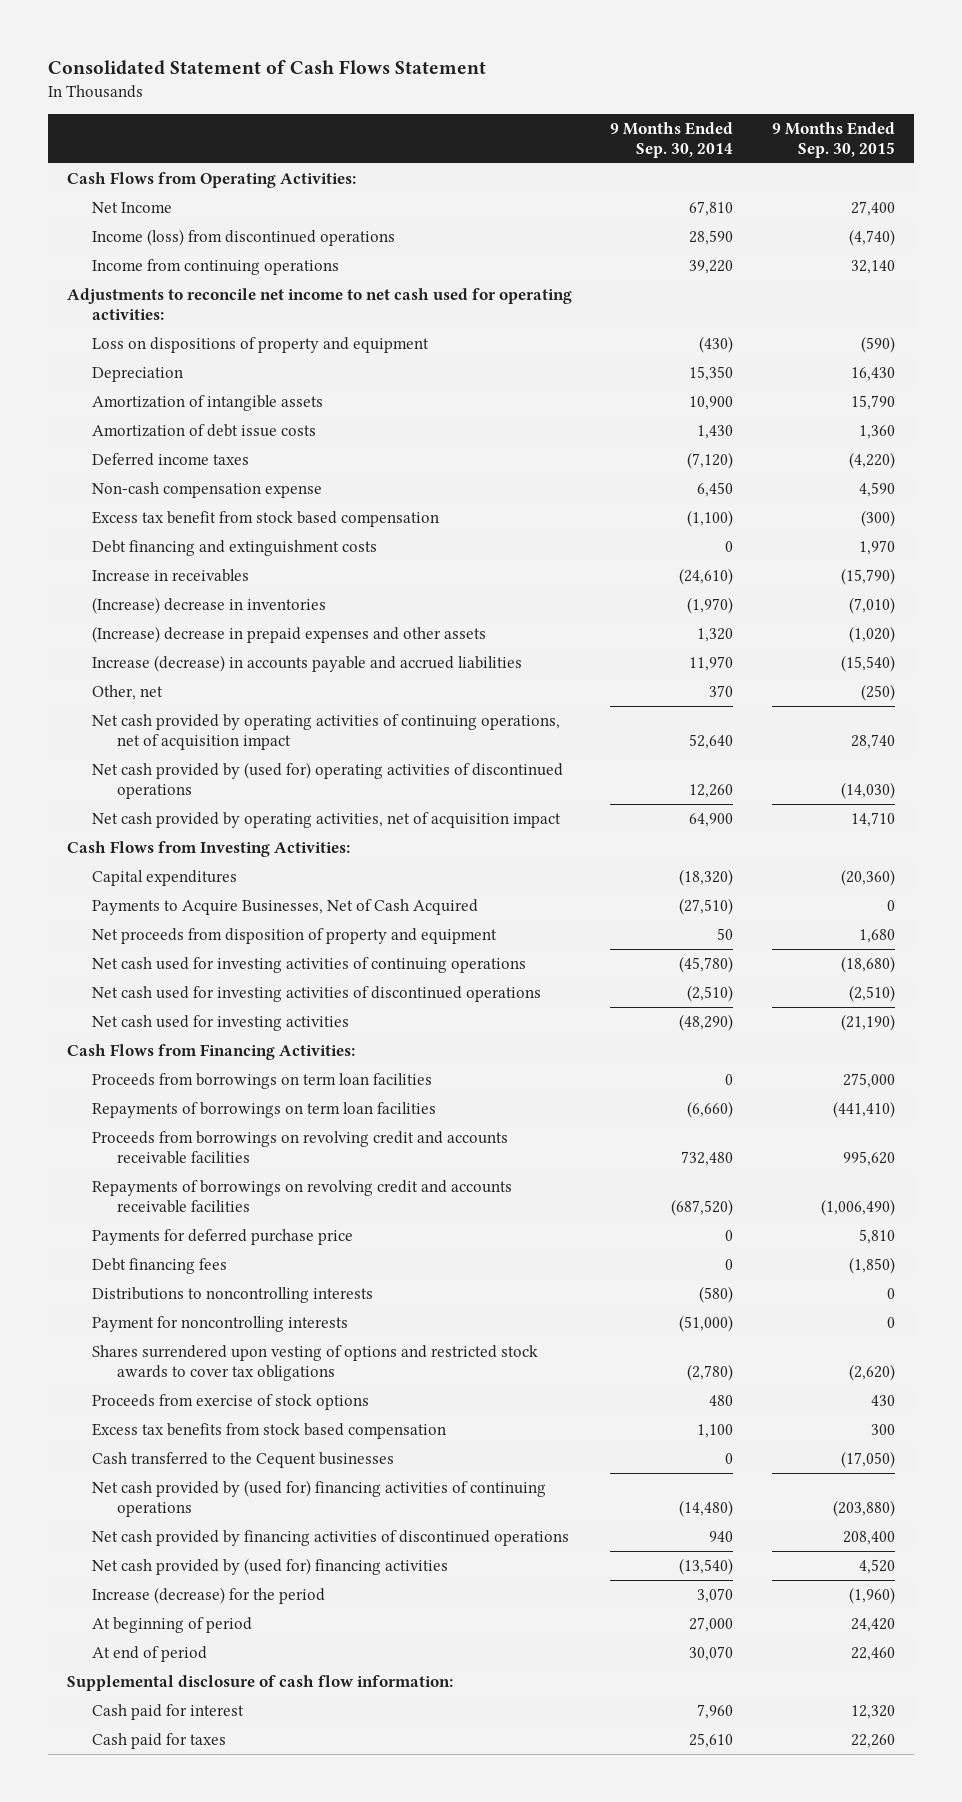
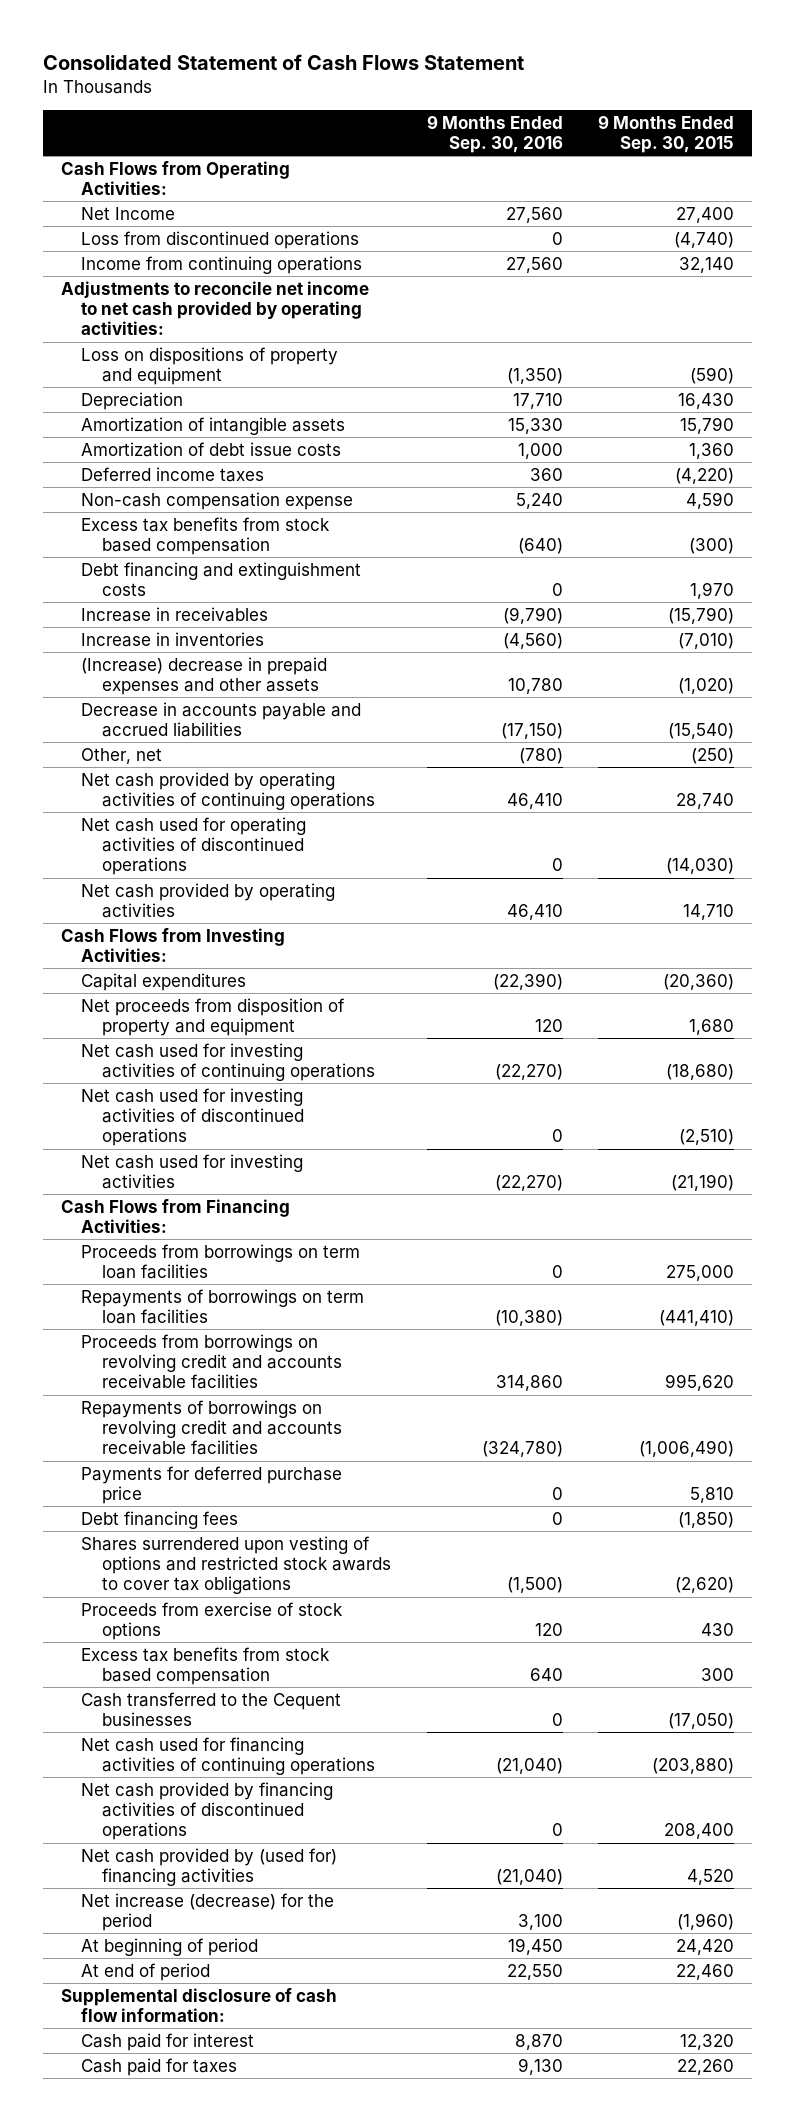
- | 9 Months Ended Sep. 30, 2014 | 9 Months Ended Sep. 30, 2015
+ | 9 Months Ended Sep. 30, 2016 | 9 Months Ended Sep. 30, 2015
- Income (loss) from discontinued operations | 28,590 | (4,740)
+ Loss from discontinued operations | 0 | (4,740)
- Adjustments to reconcile net income to net cash used for operating activities:
+ Adjustments to reconcile net income to net cash provided by operating activities:
- Excess tax benefit from stock based compensation | (1,100) | (300)
+ Excess tax benefits from stock based compensation | (640) | (300)
- (Increase) decrease in inventories | (1,970) | (7,010)
+ Increase in inventories | (4,560) | (7,010)
- Increase (decrease) in accounts payable and accrued liabilities | 11,970 | (15,540)
+ Decrease in accounts payable and accrued liabilities | (17,150) | (15,540)
- Net cash provided by operating activities of continuing operations, net of acquisition impact | 52,640 | 28,740
- Net cash provided by (used for) operating activities of discontinued operations | 12,260 | (14,030)
- Net cash provided by operating activities, net of acquisition impact | 64,900 | 14,710
+ Net cash provided by operating activities of continuing operations | 46,410 | 28,740
+ Net cash used for operating activities of discontinued operations | 0 | (14,030)
+ Net cash provided by operating activities | 46,410 | 14,710
- Payments to Acquire Businesses, Net of Cash Acquired | (27,510) | 0
- Distributions to noncontrolling interests | (580) | 0
- Payment for noncontrolling interests | (51,000) | 0
- Net cash provided by (used for) financing activities of continuing operations | (14,480) | (203,880)
+ Net cash used for financing activities of continuing operations | (21,040) | (203,880)
- Increase (decrease) for the period | 3,070 | (1,960)
+ Net increase (decrease) for the period | 3,100 | (1,960)

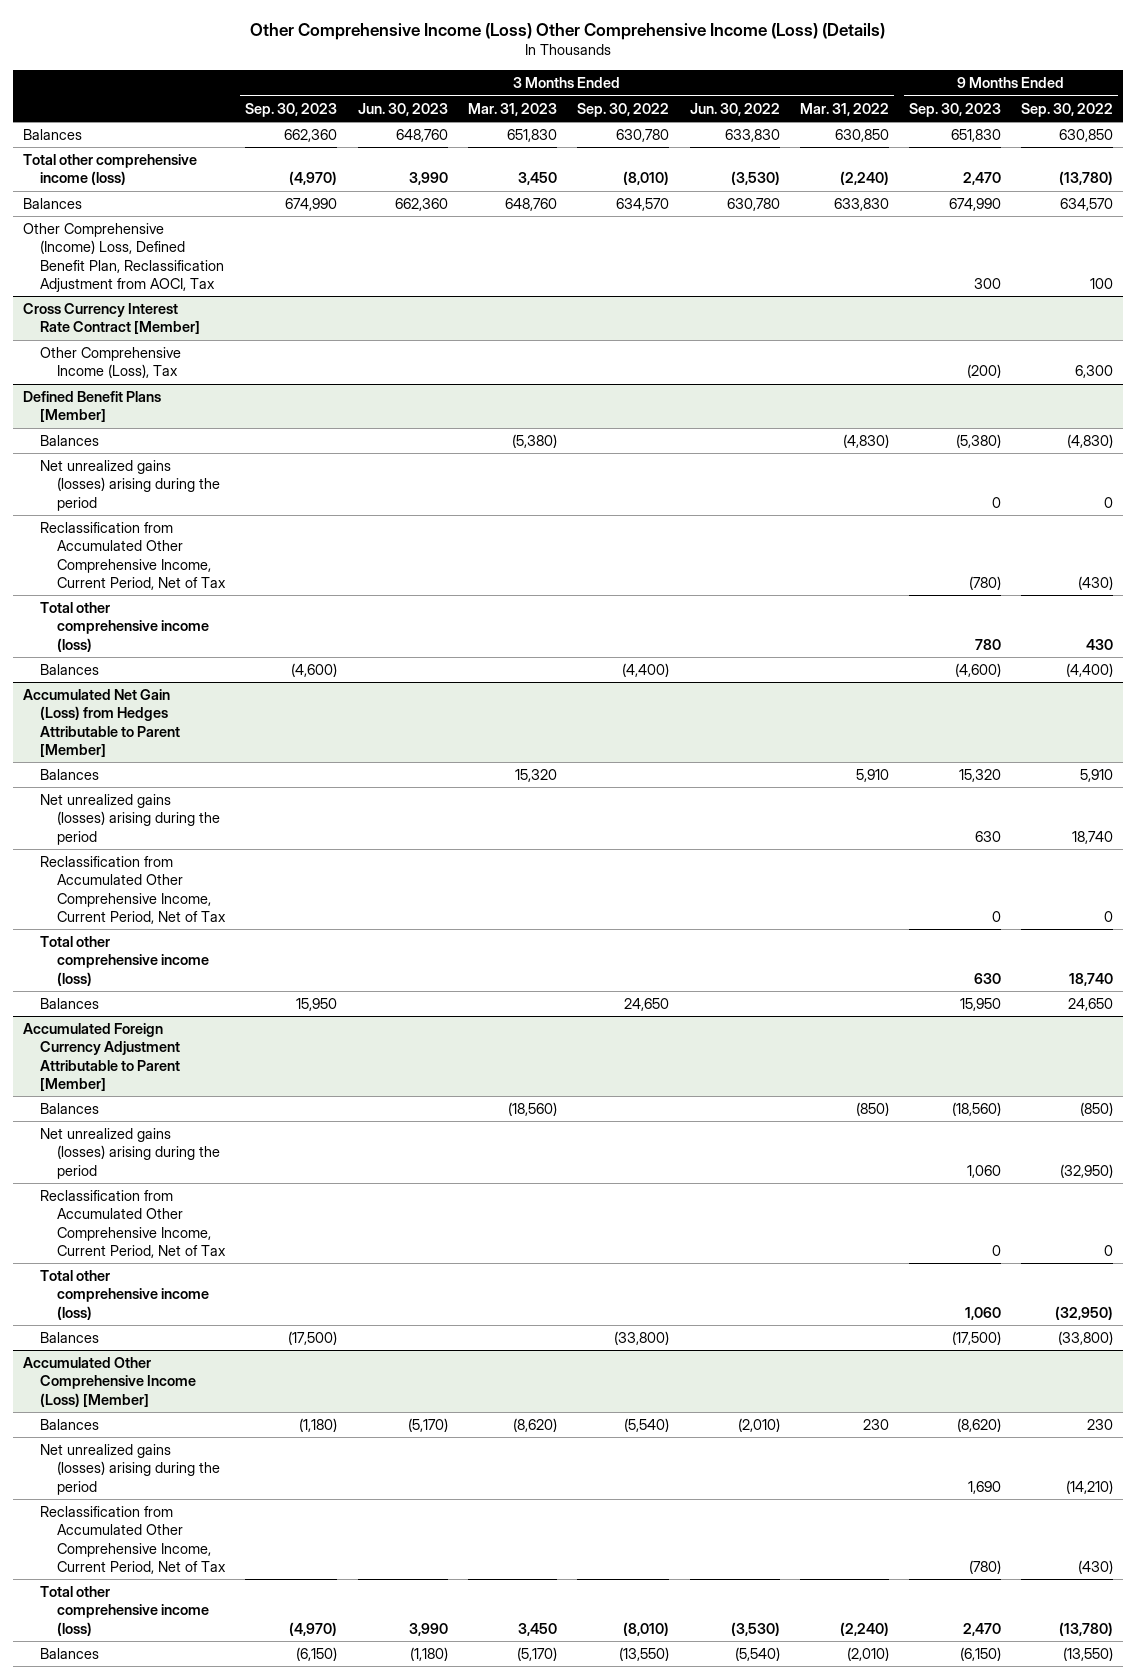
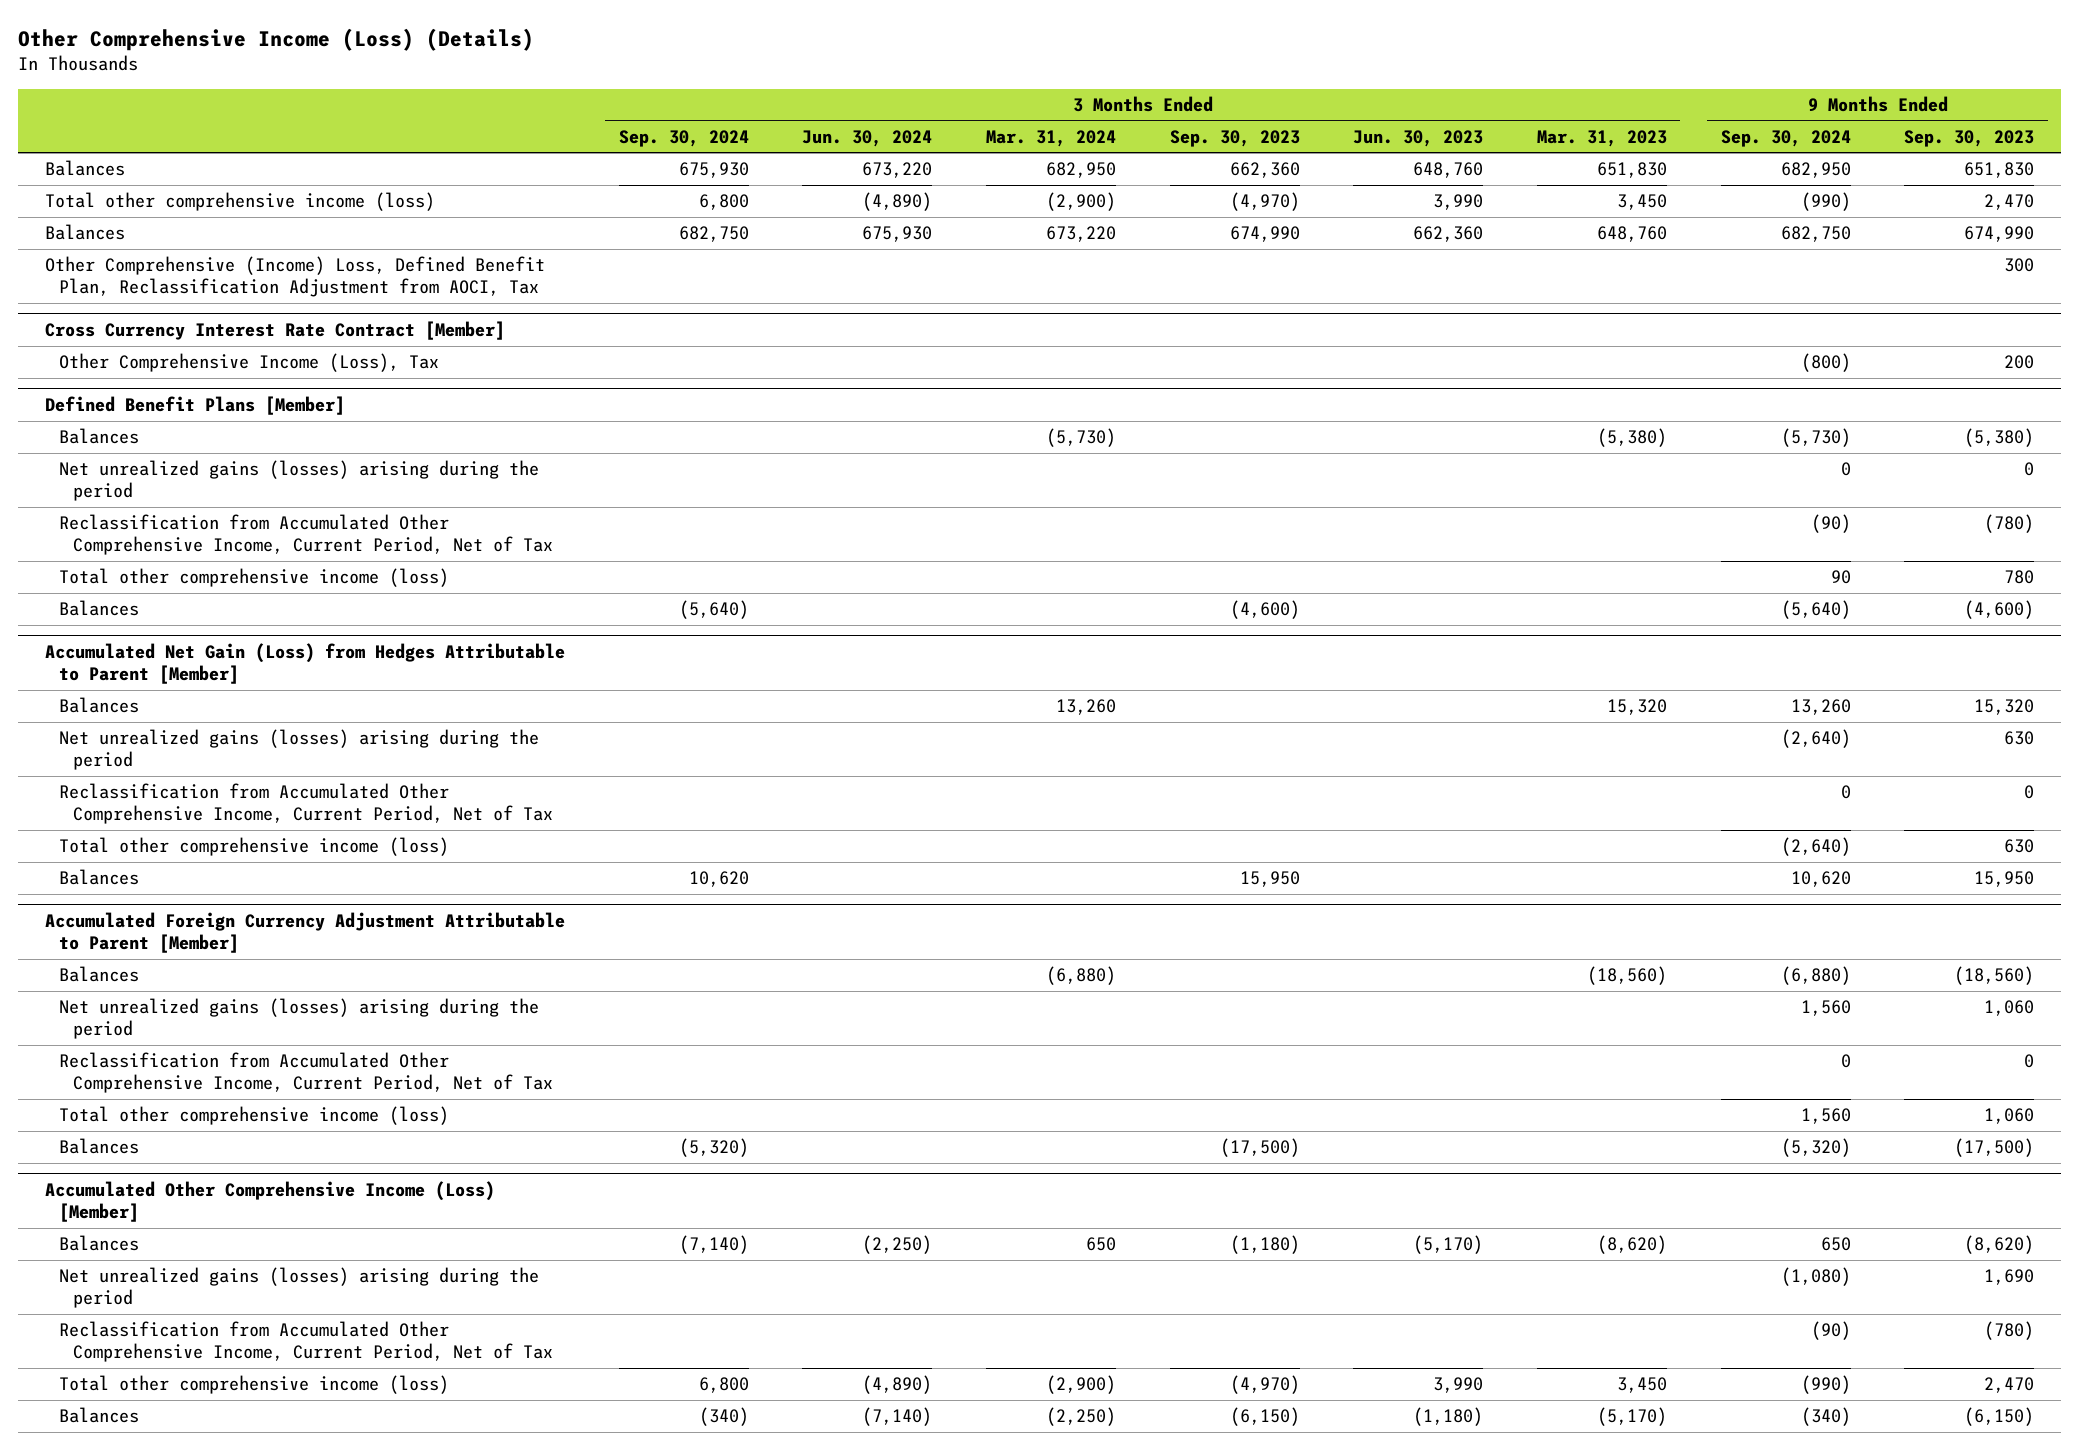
- Other Comprehensive Income (Loss) Other Comprehensive Income (Loss) (Details)
+ Other Comprehensive Income (Loss) (Details)
- | 3 Months Ended Sep. 30, 2023 | 3 Months Ended Jun. 30, 2023 | 3 Months Ended Mar. 31, 2023 | 3 Months Ended Sep. 30, 2022 | 3 Months Ended Jun. 30, 2022 | 3 Months Ended Mar. 31, 2022 | 9 Months Ended Sep. 30, 2023 | 9 Months Ended Sep. 30, 2022
+ | 3 Months Ended Sep. 30, 2024 | 3 Months Ended Jun. 30, 2024 | 3 Months Ended Mar. 31, 2024 | 3 Months Ended Sep. 30, 2023 | 3 Months Ended Jun. 30, 2023 | 3 Months Ended Mar. 31, 2023 | 9 Months Ended Sep. 30, 2024 | 9 Months Ended Sep. 30, 2023
@ Cross Currency Interest Rate Contract [Member]
- Other Comprehensive Income (Loss), Tax | | | | | | | (200) | 6,300
+ Other Comprehensive Income (Loss), Tax | | | | | | | (800) | 200

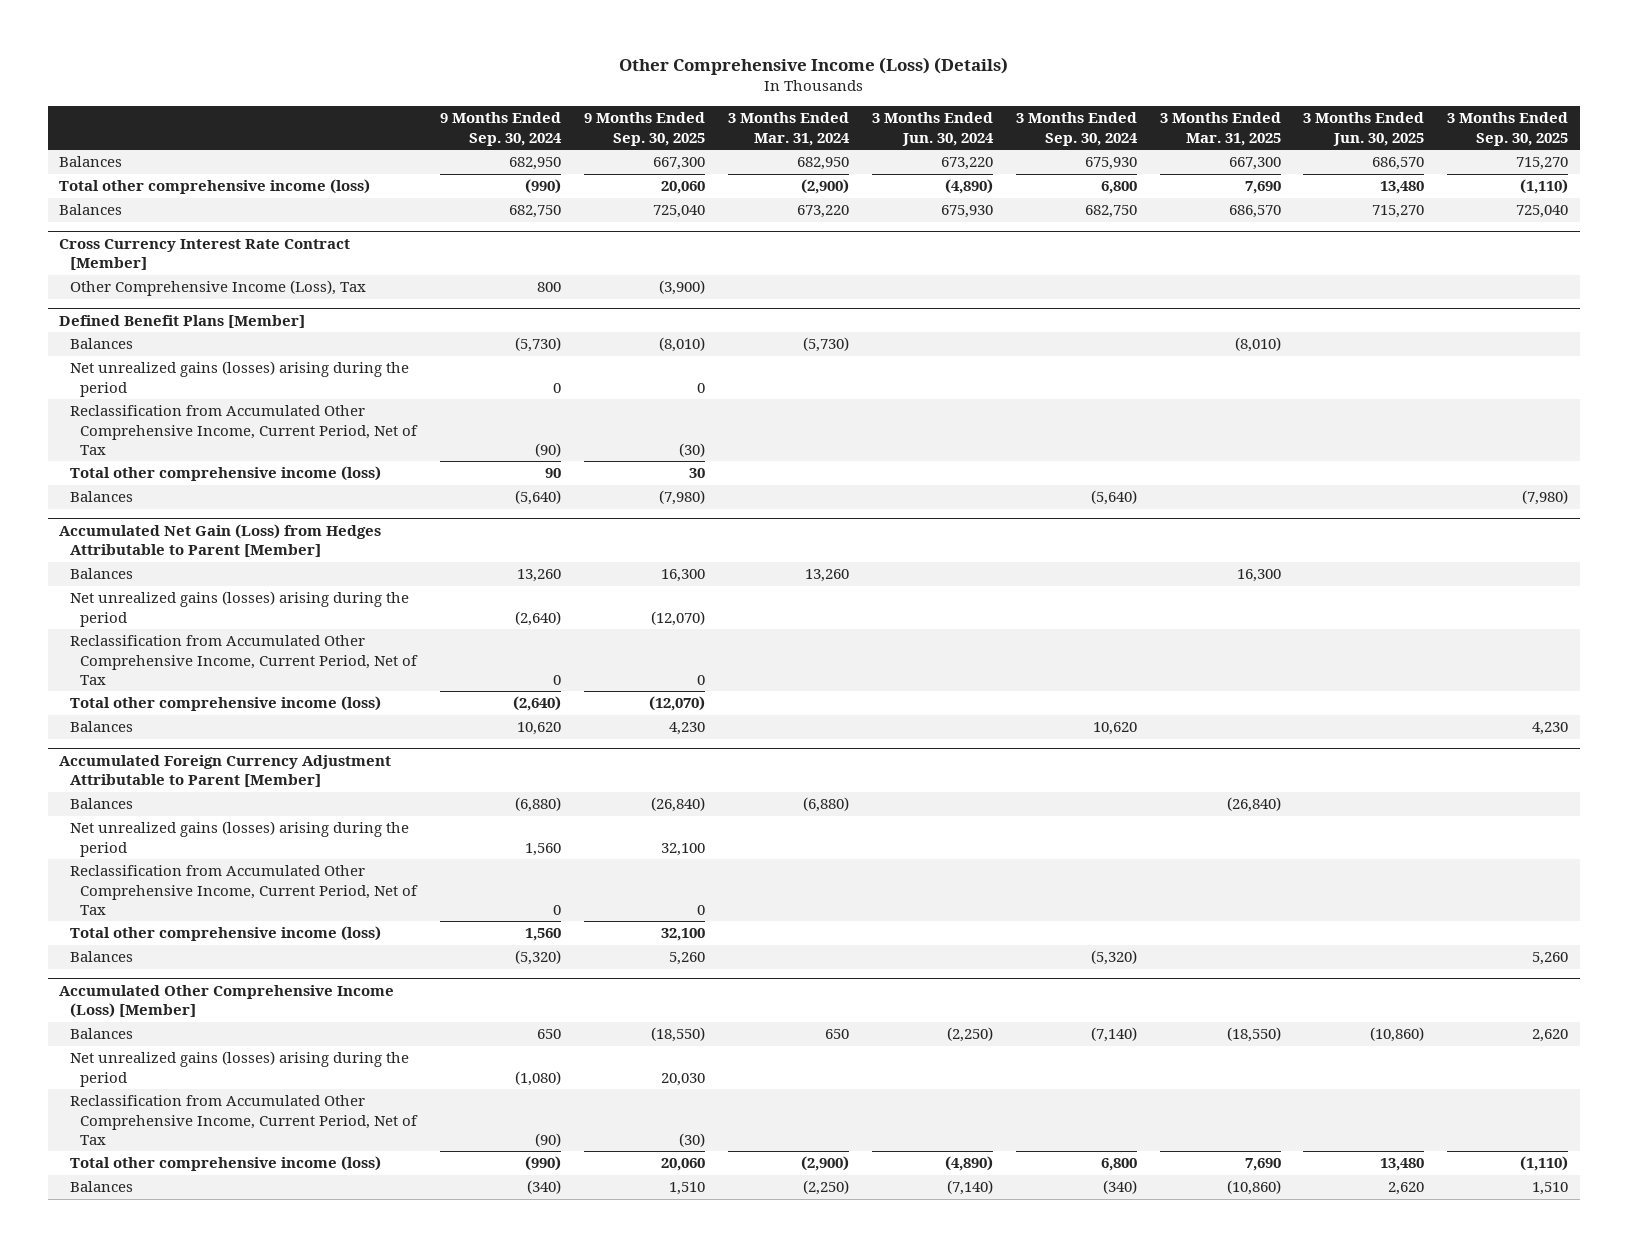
- | 3 Months Ended Sep. 30, 2024 | 3 Months Ended Jun. 30, 2024 | 3 Months Ended Mar. 31, 2024 | 3 Months Ended Sep. 30, 2023 | 3 Months Ended Jun. 30, 2023 | 3 Months Ended Mar. 31, 2023 | 9 Months Ended Sep. 30, 2024 | 9 Months Ended Sep. 30, 2023
+ | 9 Months Ended Sep. 30, 2024 | 9 Months Ended Sep. 30, 2025 | 3 Months Ended Mar. 31, 2024 | 3 Months Ended Jun. 30, 2024 | 3 Months Ended Sep. 30, 2024 | 3 Months Ended Mar. 31, 2025 | 3 Months Ended Jun. 30, 2025 | 3 Months Ended Sep. 30, 2025
- Other Comprehensive (Income) Loss, Defined Benefit Plan, Reclassification Adjustment from AOCI, Tax | | | | | | | | 300
@ Cross Currency Interest Rate Contract [Member]
- Other Comprehensive Income (Loss), Tax | | | | | | | (800) | 200
+ Other Comprehensive Income (Loss), Tax | 800 | (3,900) | | | | | |

